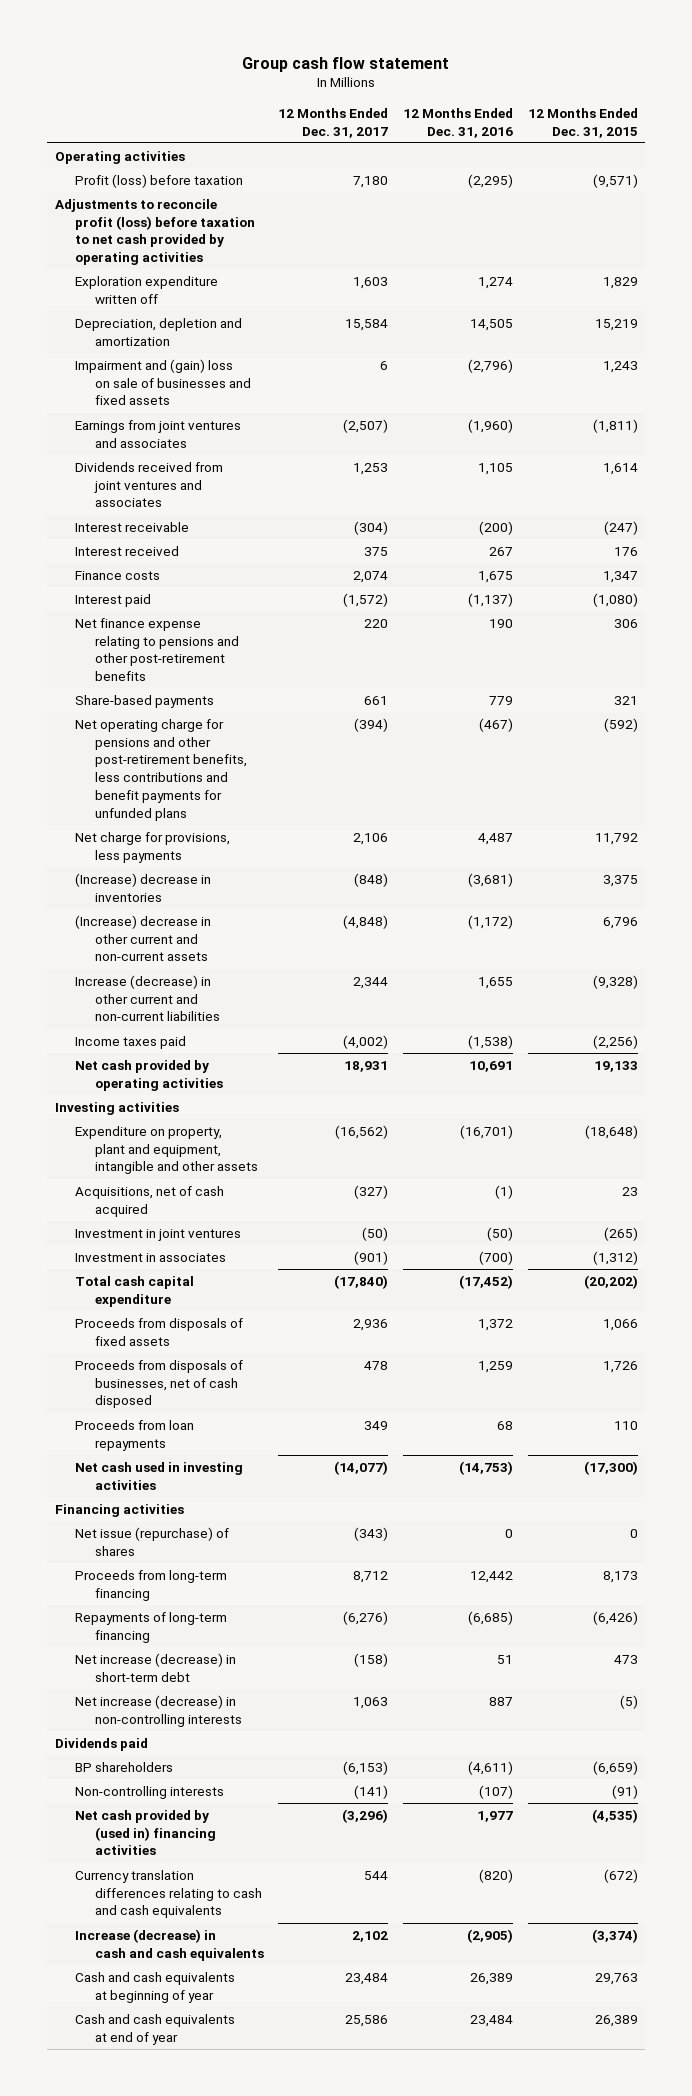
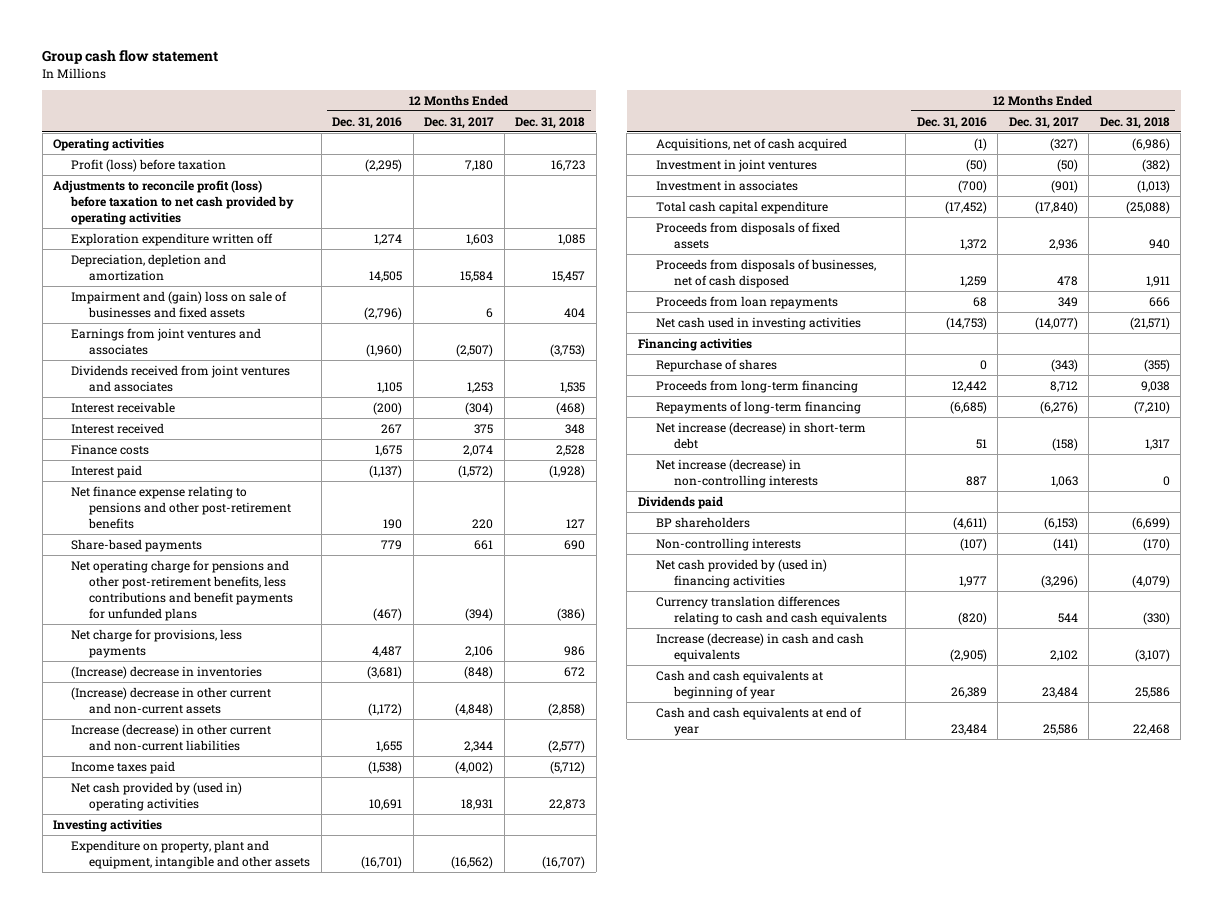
- | 12 Months Ended Dec. 31, 2017 | 12 Months Ended Dec. 31, 2016 | 12 Months Ended Dec. 31, 2015
+ | 12 Months Ended Dec. 31, 2016 | 12 Months Ended Dec. 31, 2017 | 12 Months Ended Dec. 31, 2018
- Net cash provided by operating activities | 18,931 | 10,691 | 19,133
+ Net cash provided by (used in) operating activities | 10,691 | 18,931 | 22,873
- Net issue (repurchase) of shares | (343) | 0 | 0
+ Repurchase of shares | 0 | (343) | (355)

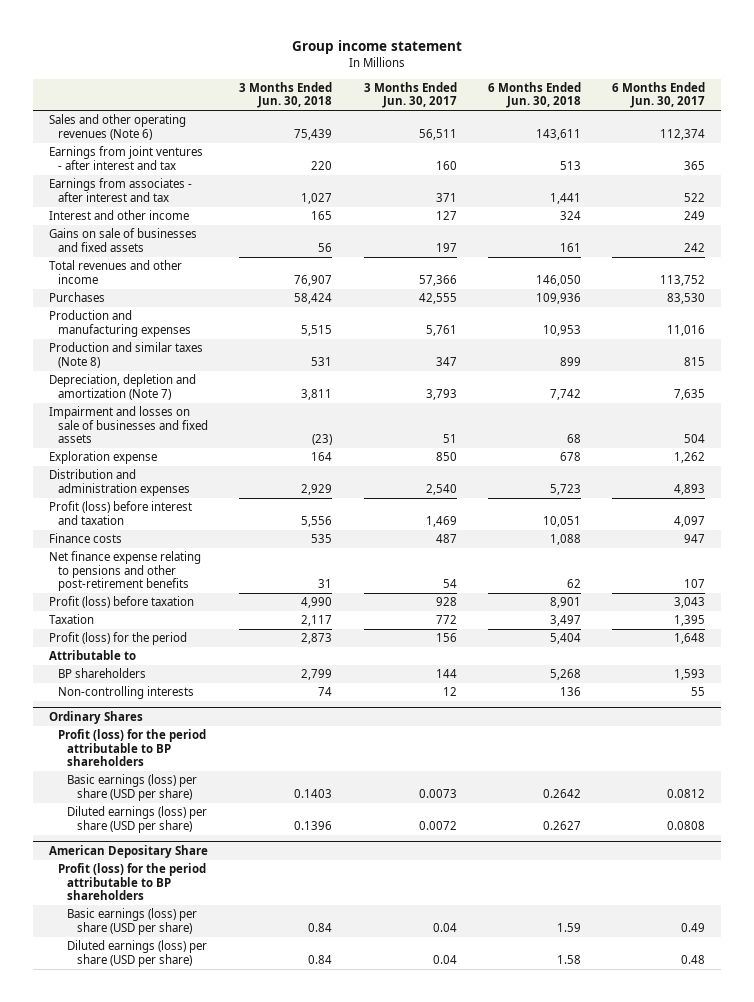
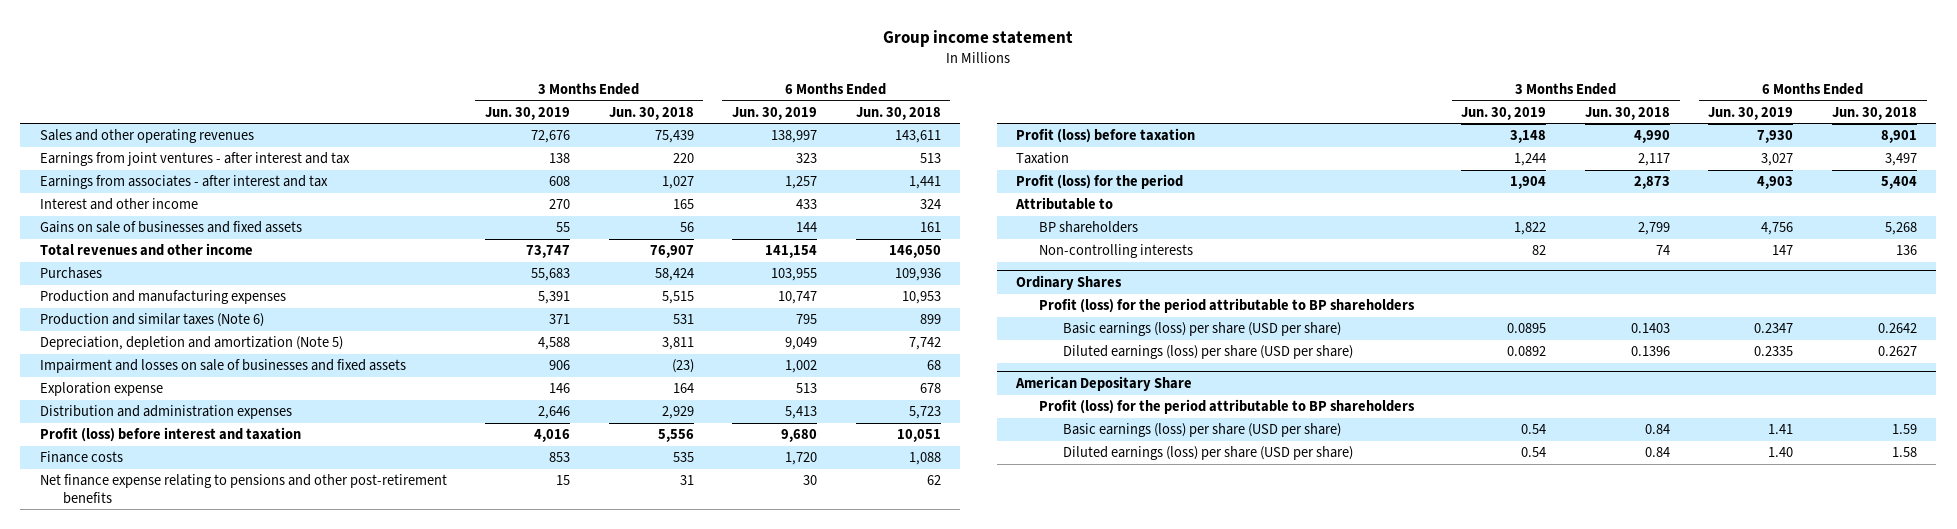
- | 3 Months Ended Jun. 30, 2018 | 3 Months Ended Jun. 30, 2017 | 6 Months Ended Jun. 30, 2018 | 6 Months Ended Jun. 30, 2017
+ | 3 Months Ended Jun. 30, 2019 | 3 Months Ended Jun. 30, 2018 | 6 Months Ended Jun. 30, 2019 | 6 Months Ended Jun. 30, 2018
- Sales and other operating revenues (Note 6) | 75,439 | 56,511 | 143,611 | 112,374
+ Sales and other operating revenues | 72,676 | 75,439 | 138,997 | 143,611
- Production and similar taxes (Note 8) | 531 | 347 | 899 | 815
- Depreciation, depletion and amortization (Note 7) | 3,811 | 3,793 | 7,742 | 7,635
+ Production and similar taxes (Note 6) | 371 | 531 | 795 | 899
+ Depreciation, depletion and amortization (Note 5) | 4,588 | 3,811 | 9,049 | 7,742

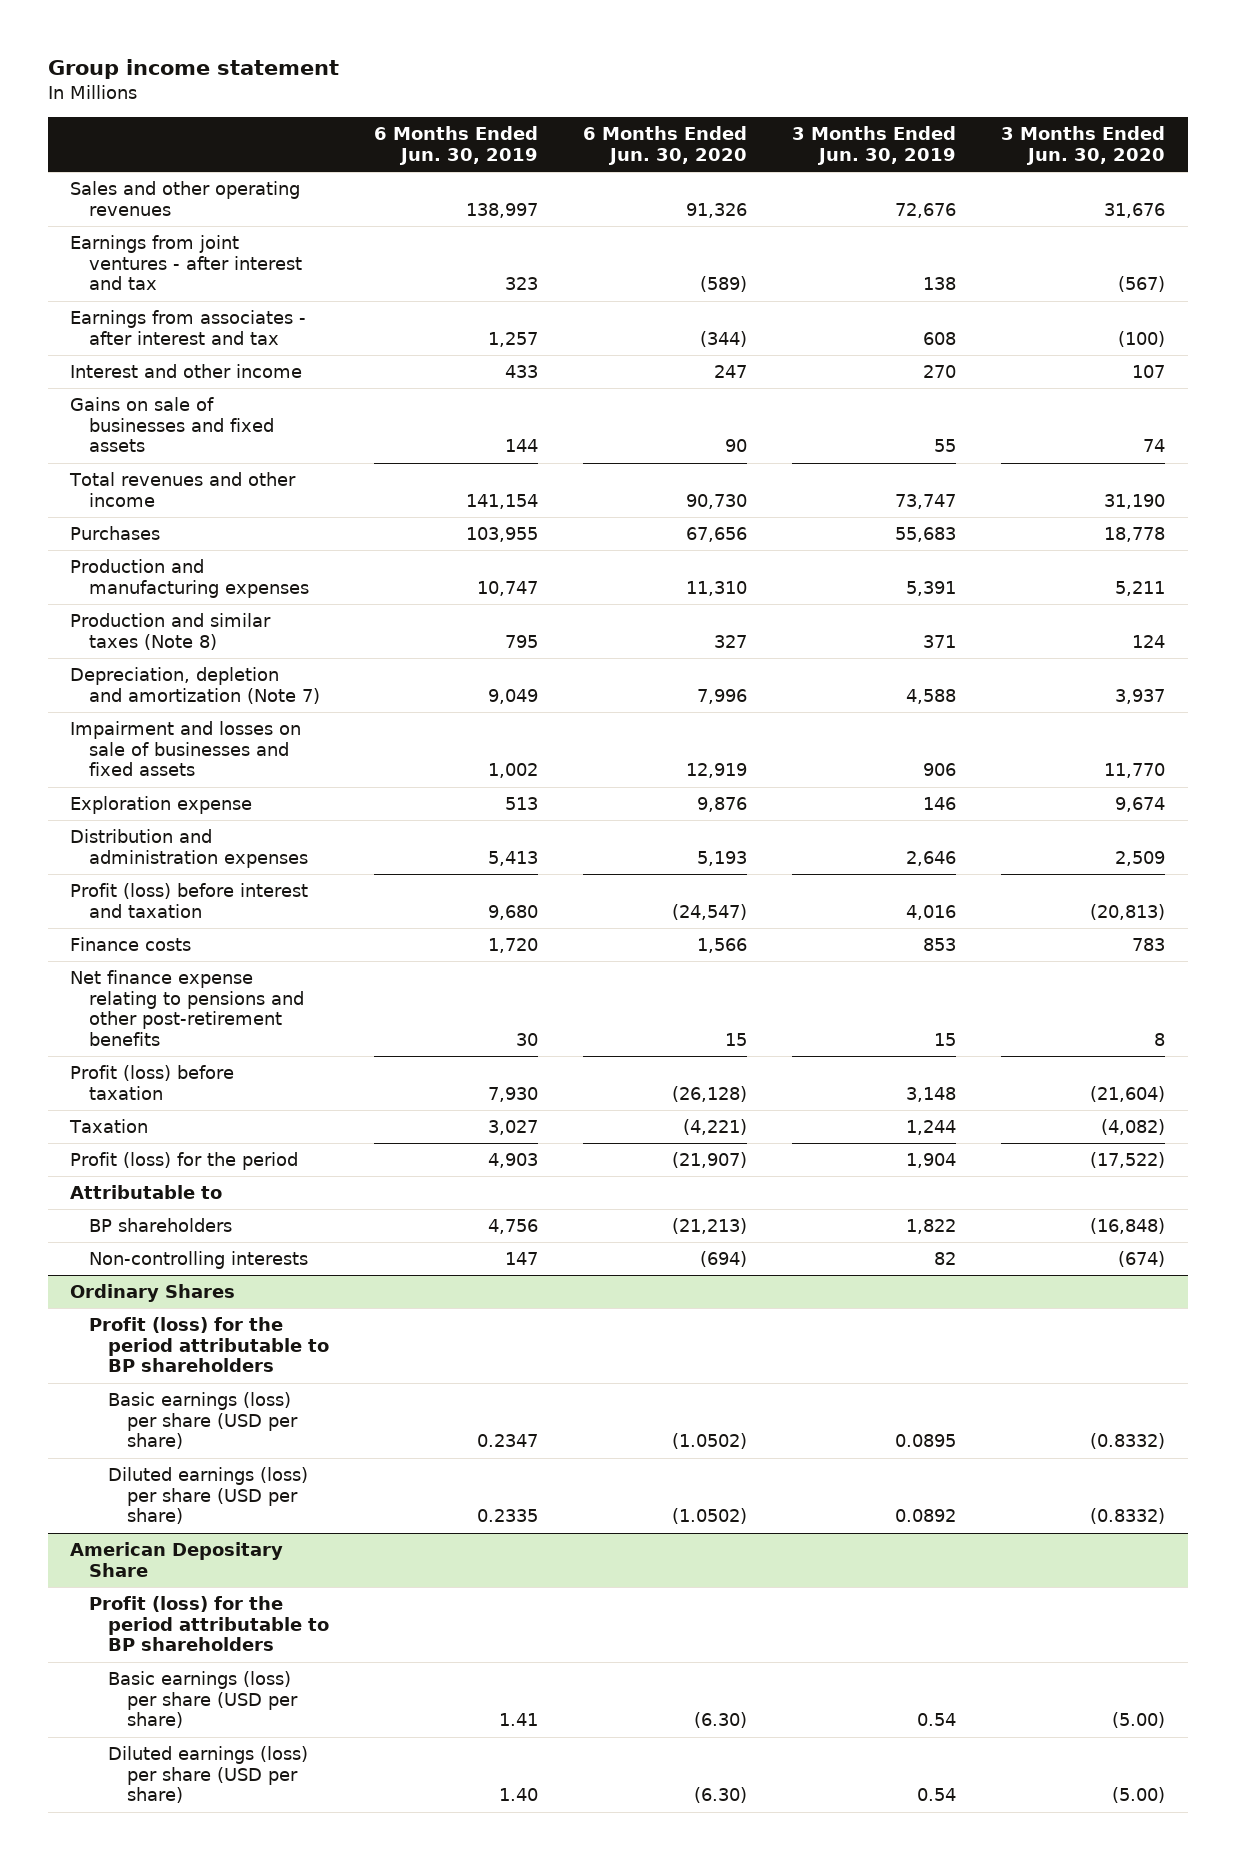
- | 3 Months Ended Jun. 30, 2019 | 3 Months Ended Jun. 30, 2018 | 6 Months Ended Jun. 30, 2019 | 6 Months Ended Jun. 30, 2018
+ | 6 Months Ended Jun. 30, 2019 | 6 Months Ended Jun. 30, 2020 | 3 Months Ended Jun. 30, 2019 | 3 Months Ended Jun. 30, 2020
- Production and similar taxes (Note 6) | 371 | 531 | 795 | 899
- Depreciation, depletion and amortization (Note 5) | 4,588 | 3,811 | 9,049 | 7,742
+ Production and similar taxes (Note 8) | 795 | 327 | 371 | 124
+ Depreciation, depletion and amortization (Note 7) | 9,049 | 7,996 | 4,588 | 3,937

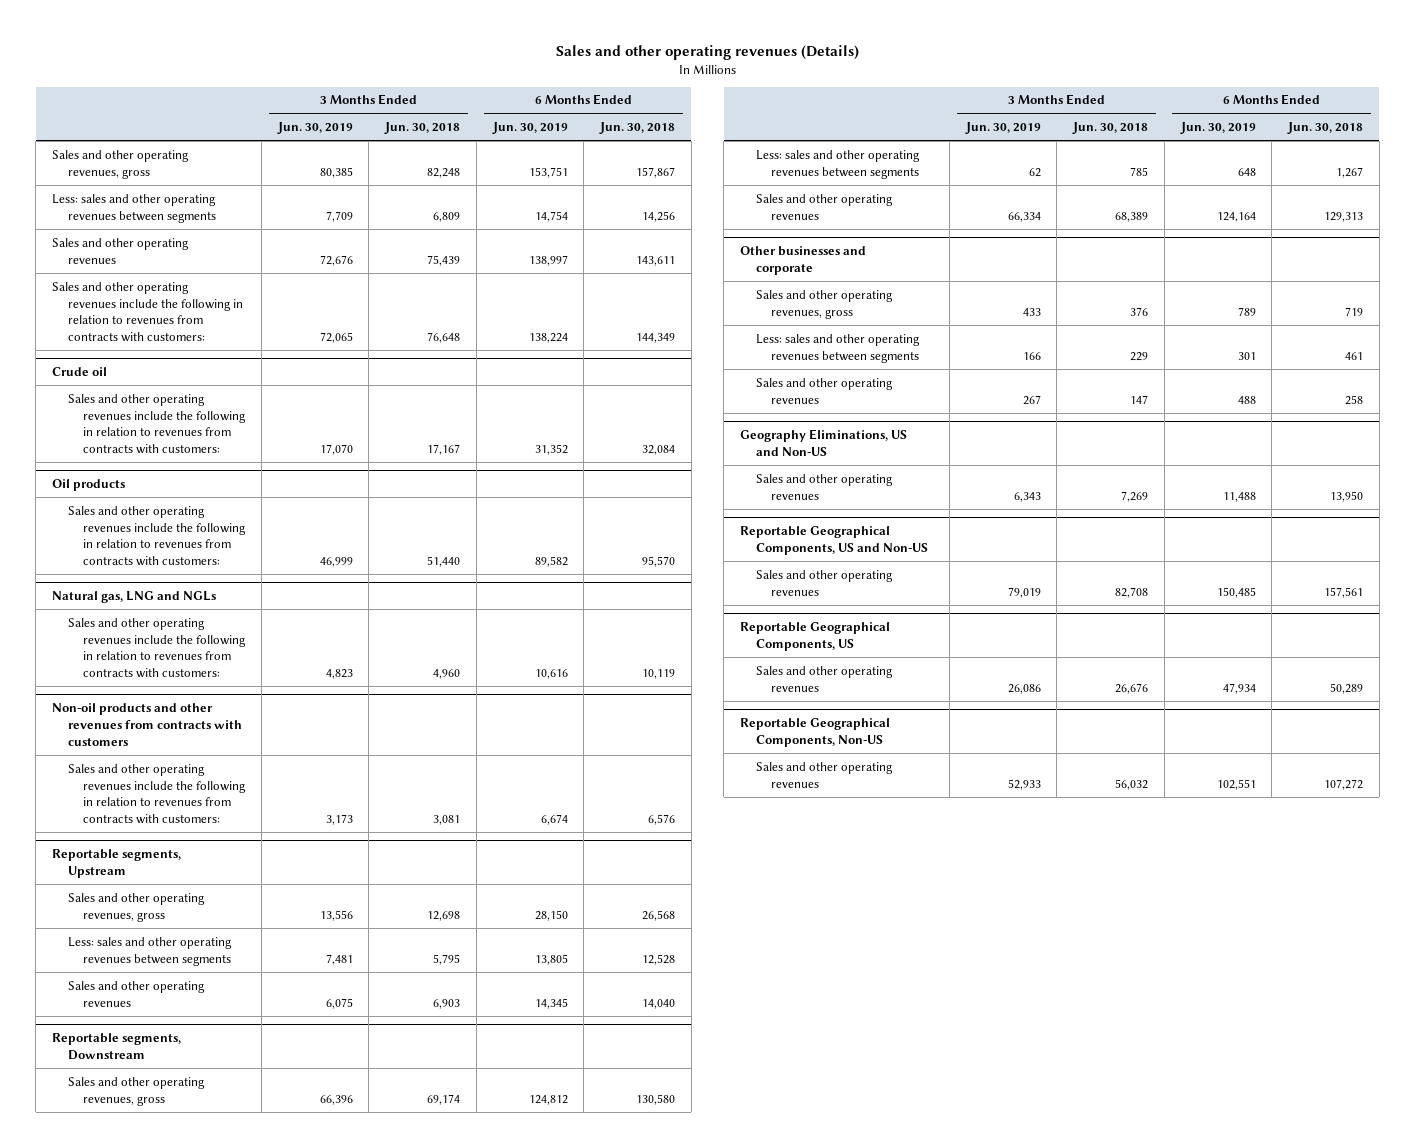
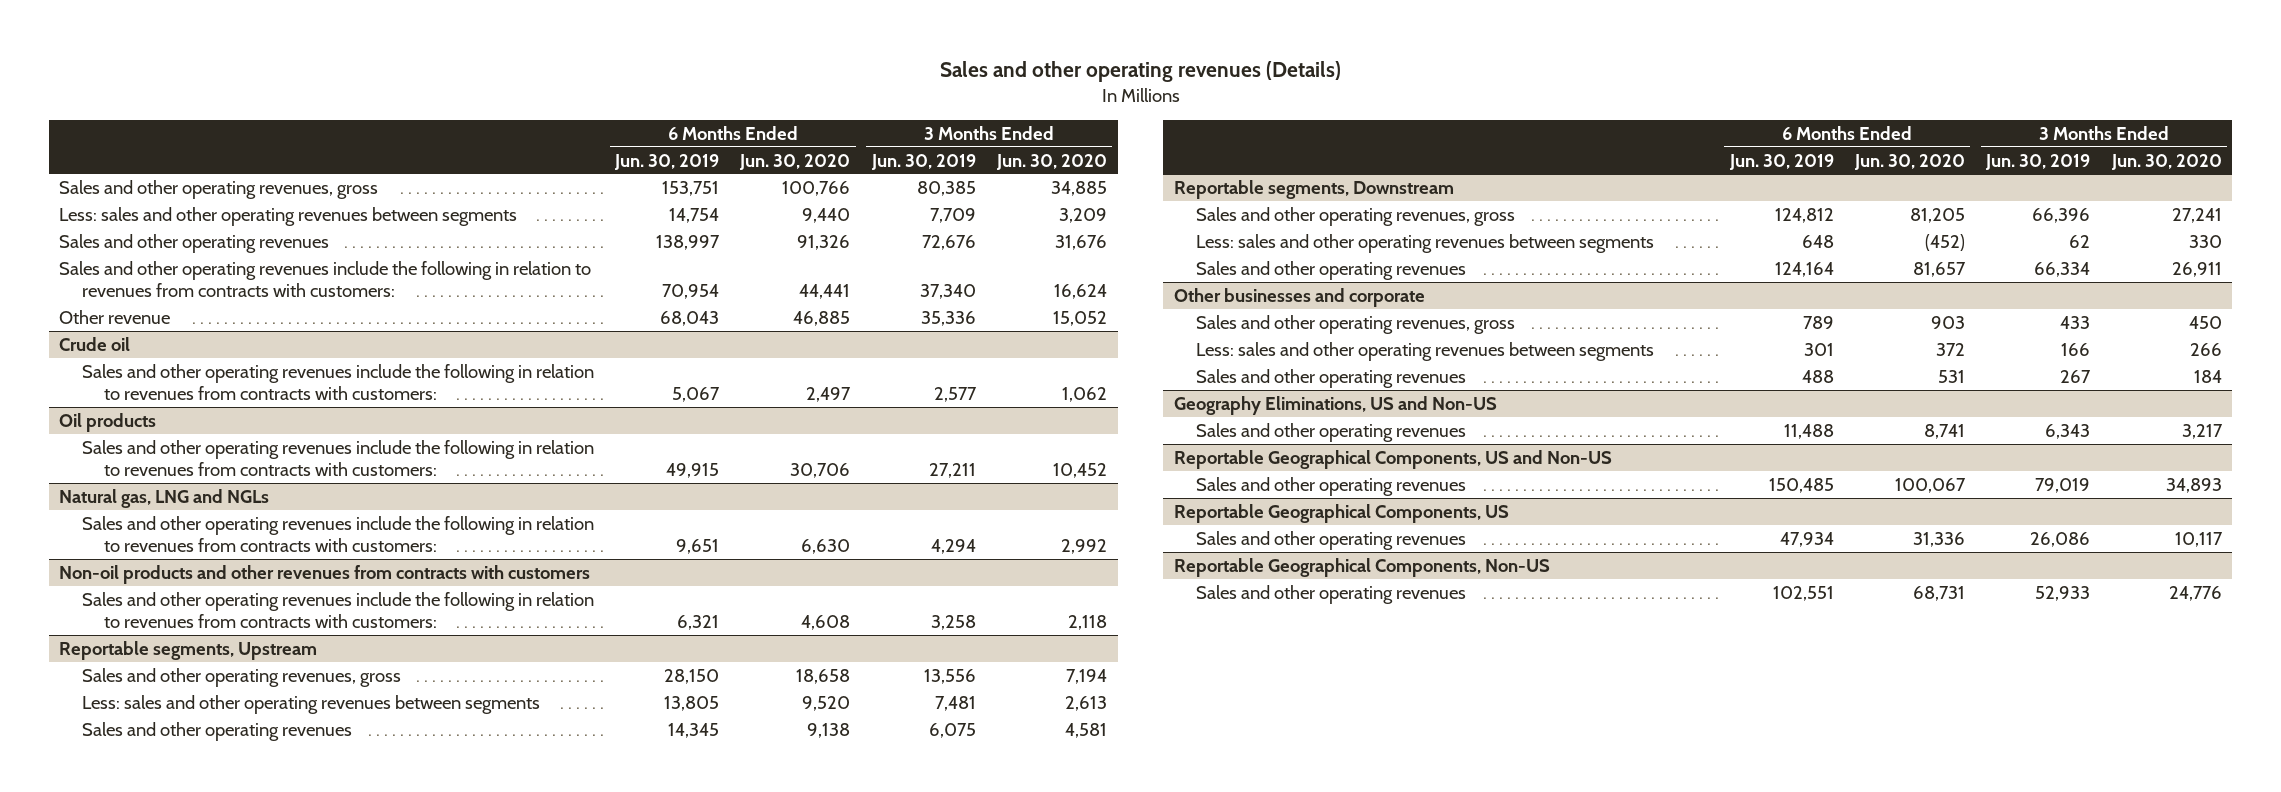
- | 3 Months Ended Jun. 30, 2019 | 3 Months Ended Jun. 30, 2018 | 6 Months Ended Jun. 30, 2019 | 6 Months Ended Jun. 30, 2018
+ | 6 Months Ended Jun. 30, 2019 | 6 Months Ended Jun. 30, 2020 | 3 Months Ended Jun. 30, 2019 | 3 Months Ended Jun. 30, 2020
- Sales and other operating revenues include the following in relation to revenues from contracts with customers: | 72,065 | 76,648 | 138,224 | 144,349
+ Sales and other operating revenues include the following in relation to revenues from contracts with customers: | 70,954 | 44,441 | 37,340 | 16,624
+ Other revenue | 68,043 | 46,885 | 35,336 | 15,052
@ Crude oil
- Sales and other operating revenues include the following in relation to revenues from contracts with customers: | 17,070 | 17,167 | 31,352 | 32,084
+ Sales and other operating revenues include the following in relation to revenues from contracts with customers: | 5,067 | 2,497 | 2,577 | 1,062
@ Oil products
- Sales and other operating revenues include the following in relation to revenues from contracts with customers: | 46,999 | 51,440 | 89,582 | 95,570
+ Sales and other operating revenues include the following in relation to revenues from contracts with customers: | 49,915 | 30,706 | 27,211 | 10,452
@ Natural gas, LNG and NGLs
- Sales and other operating revenues include the following in relation to revenues from contracts with customers: | 4,823 | 4,960 | 10,616 | 10,119
+ Sales and other operating revenues include the following in relation to revenues from contracts with customers: | 9,651 | 6,630 | 4,294 | 2,992
@ Non-oil products and other revenues from contracts with customers
- Sales and other operating revenues include the following in relation to revenues from contracts with customers: | 3,173 | 3,081 | 6,674 | 6,576
+ Sales and other operating revenues include the following in relation to revenues from contracts with customers: | 6,321 | 4,608 | 3,258 | 2,118

